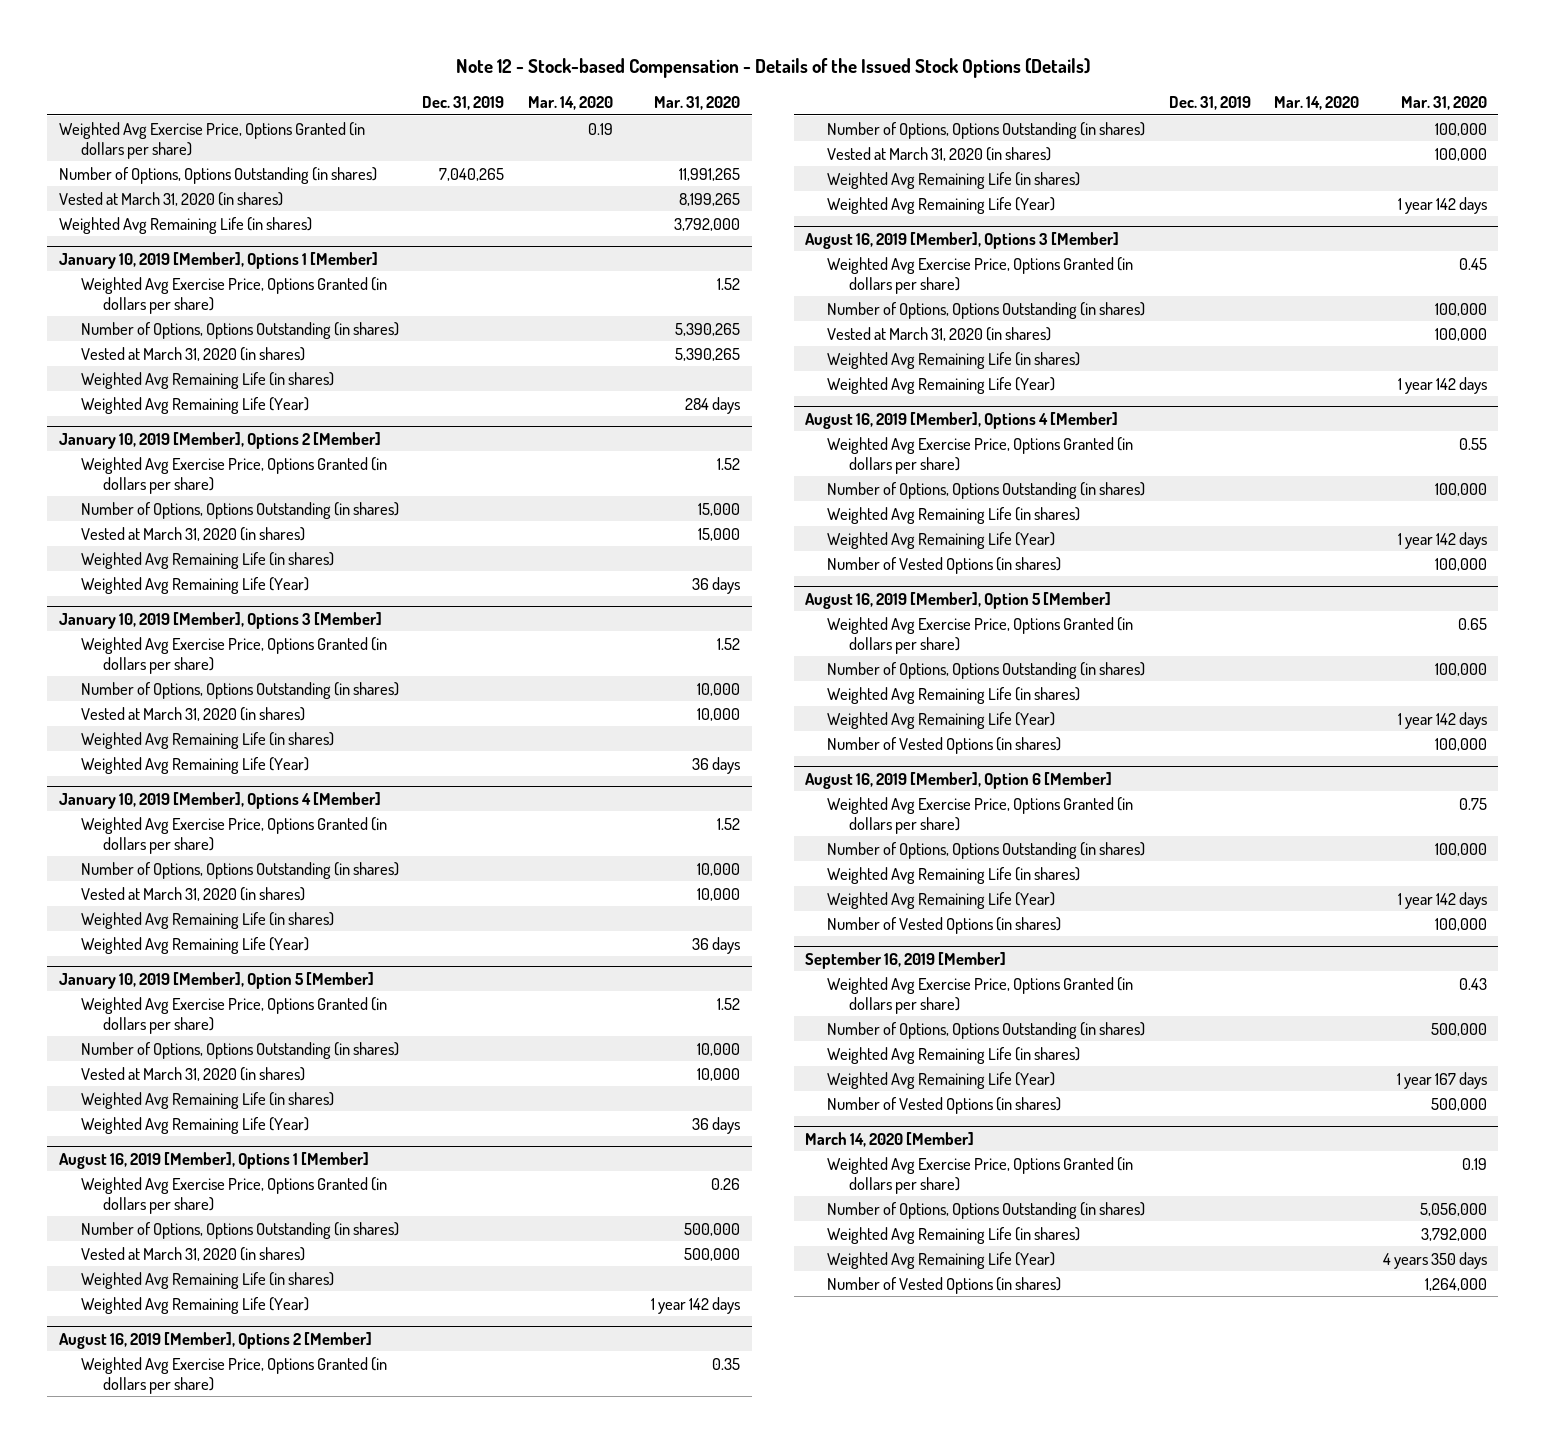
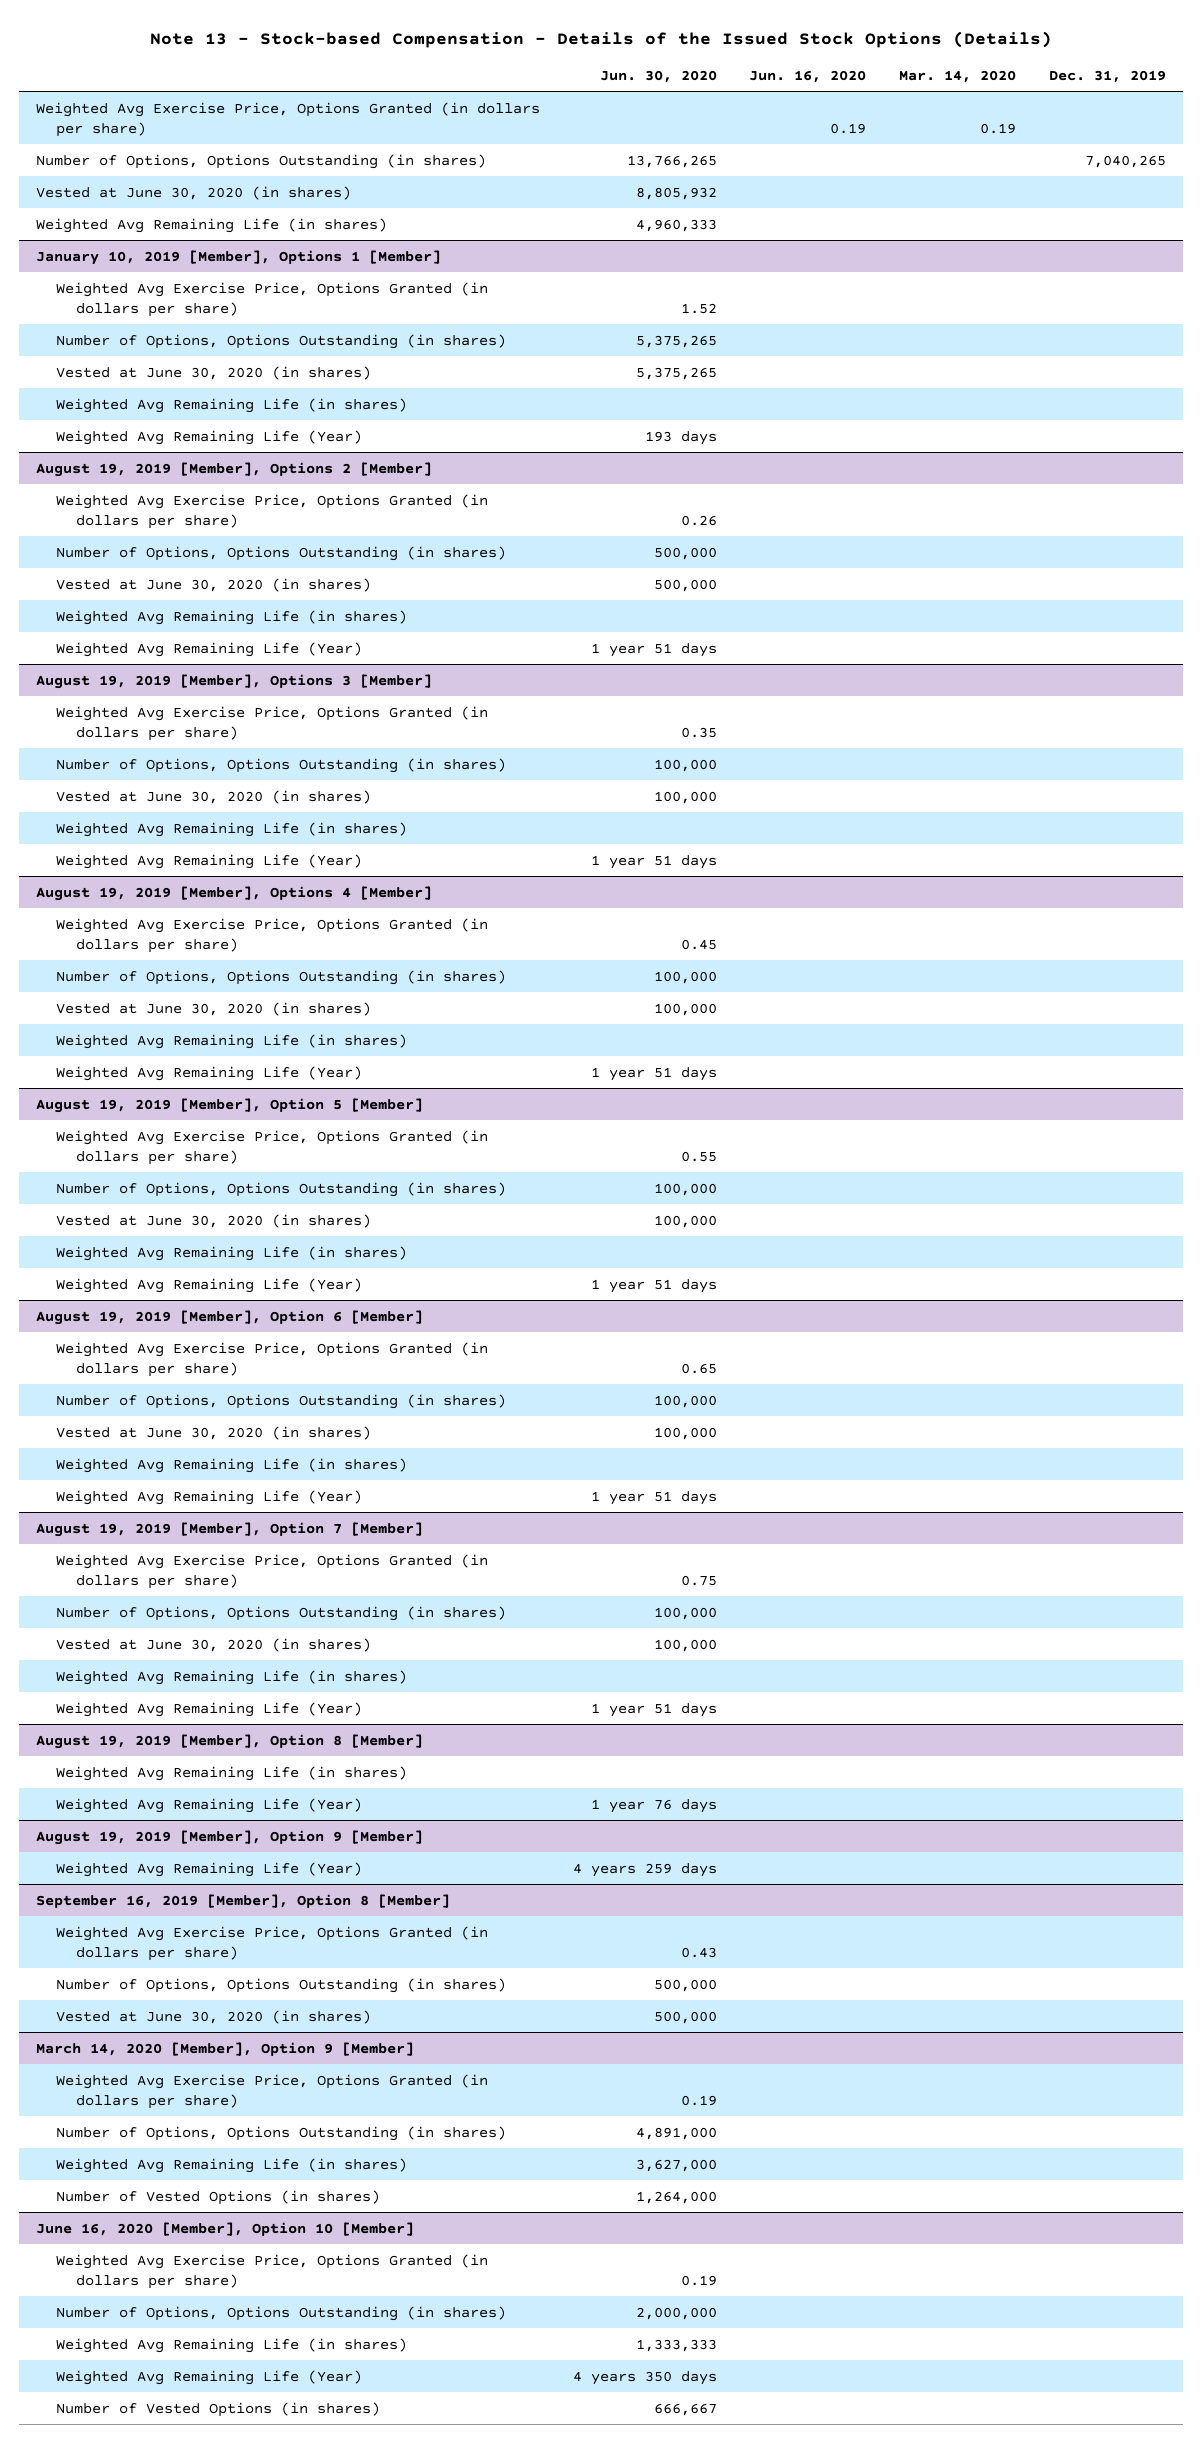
- Note 12 - Stock-based Compensation - Details of the Issued Stock Options (Details)
+ Note 13 - Stock-based Compensation - Details of the Issued Stock Options (Details)
- | Dec. 31, 2019 | Mar. 14, 2020 | Mar. 31, 2020
+ | Jun. 30, 2020 | Jun. 16, 2020 | Mar. 14, 2020 | Dec. 31, 2019
- Vested at March 31, 2020 (in shares) | | | 8,199,265
+ Vested at June 30, 2020 (in shares) | 8,805,932 | | |
@ January 10, 2019 [Member], Options 1 [Member]
- Vested at March 31, 2020 (in shares) | | | 5,390,265
+ Vested at June 30, 2020 (in shares) | 5,375,265 | | |
- January 10, 2019 [Member], Options 2 [Member]
- Weighted Avg Exercise Price, Options Granted (in dollars per share) | | | 1.52
- Number of Options, Options Outstanding (in shares) | | | 15,000
- Vested at March 31, 2020 (in shares) | | | 15,000
- Weighted Avg Remaining Life (in shares)
- Weighted Avg Remaining Life (Year) | | | 36 days
- January 10, 2019 [Member], Options 3 [Member]
- Weighted Avg Exercise Price, Options Granted (in dollars per share) | | | 1.52
- Number of Options, Options Outstanding (in shares) | | | 10,000
- Vested at March 31, 2020 (in shares) | | | 10,000
- Weighted Avg Remaining Life (in shares)
- Weighted Avg Remaining Life (Year) | | | 36 days
- January 10, 2019 [Member], Options 4 [Member]
- Weighted Avg Exercise Price, Options Granted (in dollars per share) | | | 1.52
- Number of Options, Options Outstanding (in shares) | | | 10,000
- Vested at March 31, 2020 (in shares) | | | 10,000
- Weighted Avg Remaining Life (in shares)
- Weighted Avg Remaining Life (Year) | | | 36 days
- January 10, 2019 [Member], Option 5 [Member]
- Weighted Avg Exercise Price, Options Granted (in dollars per share) | | | 1.52
- Number of Options, Options Outstanding (in shares) | | | 10,000
- Vested at March 31, 2020 (in shares) | | | 10,000
- Weighted Avg Remaining Life (in shares)
- Weighted Avg Remaining Life (Year) | | | 36 days
- August 16, 2019 [Member], Options 1 [Member]
- Weighted Avg Exercise Price, Options Granted (in dollars per share) | | | 0.26
- Number of Options, Options Outstanding (in shares) | | | 500,000
- Vested at March 31, 2020 (in shares) | | | 500,000
- Weighted Avg Remaining Life (in shares)
- Weighted Avg Remaining Life (Year) | | | 1 year 142 days
- August 16, 2019 [Member], Options 2 [Member]
+ August 19, 2019 [Member], Options 2 [Member]
- Vested at March 31, 2020 (in shares) | | | 100,000
+ Vested at June 30, 2020 (in shares) | 500,000 | | |
- August 16, 2019 [Member], Options 3 [Member]
+ August 19, 2019 [Member], Options 3 [Member]
- Vested at March 31, 2020 (in shares) | | | 100,000
+ Vested at June 30, 2020 (in shares) | 100,000 | | |
- August 16, 2019 [Member], Options 4 [Member]
+ August 19, 2019 [Member], Options 4 [Member]
+ Vested at June 30, 2020 (in shares) | 100,000 | | |
- Number of Vested Options (in shares) | | | 100,000
- August 16, 2019 [Member], Option 5 [Member]
+ August 19, 2019 [Member], Option 5 [Member]
+ Vested at June 30, 2020 (in shares) | 100,000 | | |
- Number of Vested Options (in shares) | | | 100,000
- August 16, 2019 [Member], Option 6 [Member]
+ August 19, 2019 [Member], Option 6 [Member]
+ Vested at June 30, 2020 (in shares) | 100,000 | | |
- Number of Vested Options (in shares) | | | 100,000
- September 16, 2019 [Member]
+ August 19, 2019 [Member], Option 7 [Member]
+ Weighted Avg Exercise Price, Options Granted (in dollars per share) | 0.75 | | |
+ Number of Options, Options Outstanding (in shares) | 100,000 | | |
+ Vested at June 30, 2020 (in shares) | 100,000 | | |
+ Weighted Avg Remaining Life (in shares)
+ Weighted Avg Remaining Life (Year) | 1 year 51 days | | |
+ August 19, 2019 [Member], Option 8 [Member]
+ Weighted Avg Remaining Life (in shares)
+ Weighted Avg Remaining Life (Year) | 1 year 76 days | | |
+ August 19, 2019 [Member], Option 9 [Member]
+ Weighted Avg Remaining Life (Year) | 4 years 259 days | | |
+ September 16, 2019 [Member], Option 8 [Member]
- Weighted Avg Remaining Life (in shares)
- Weighted Avg Remaining Life (Year) | | | 1 year 167 days
- Number of Vested Options (in shares) | | | 500,000
- March 14, 2020 [Member]
+ Vested at June 30, 2020 (in shares) | 500,000 | | |
+ March 14, 2020 [Member], Option 9 [Member]
- Weighted Avg Remaining Life (Year) | | | 4 years 350 days
+ June 16, 2020 [Member], Option 10 [Member]
+ Weighted Avg Exercise Price, Options Granted (in dollars per share) | 0.19 | | |
+ Number of Options, Options Outstanding (in shares) | 2,000,000 | | |
+ Weighted Avg Remaining Life (in shares) | 1,333,333 | | |
+ Weighted Avg Remaining Life (Year) | 4 years 350 days | | |
+ Number of Vested Options (in shares) | 666,667 | | |

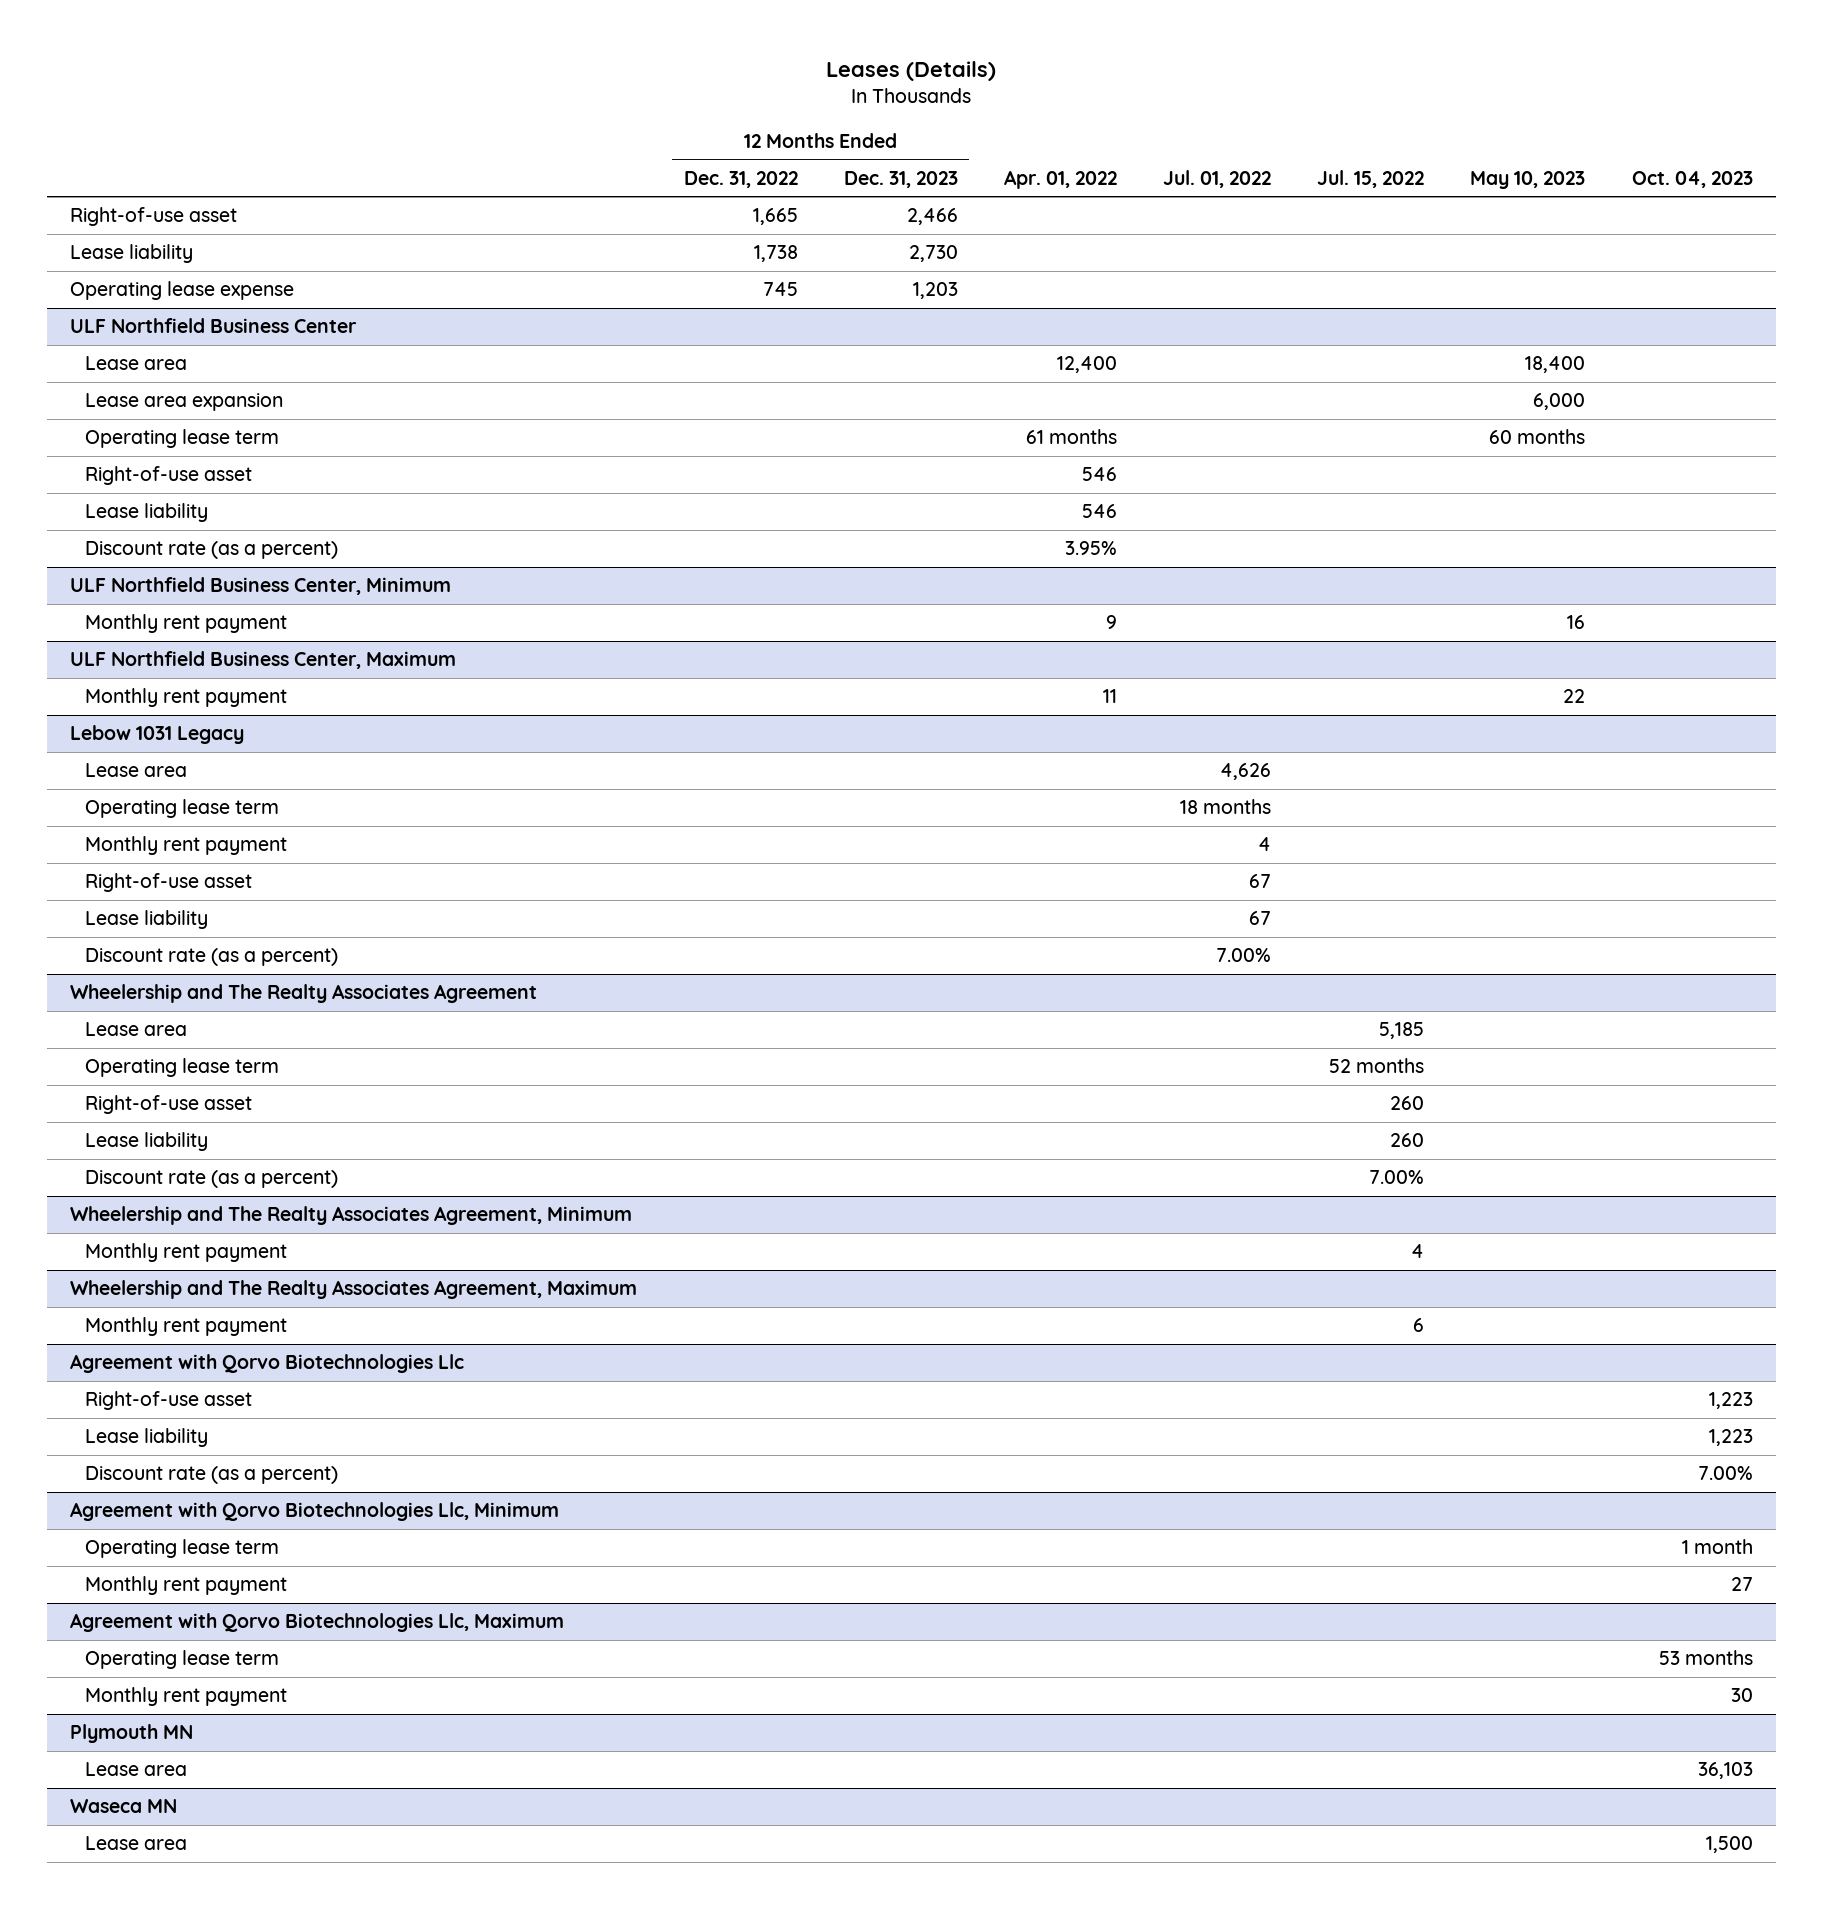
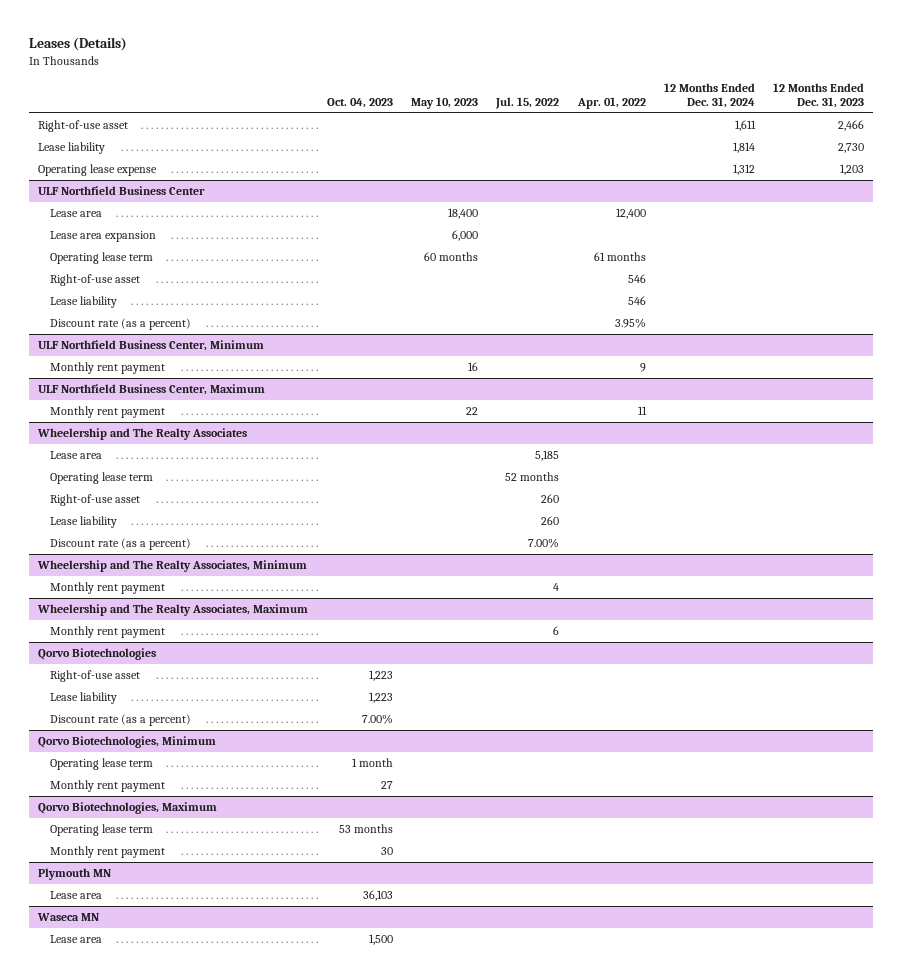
- | 12 Months Ended Dec. 31, 2022 | 12 Months Ended Dec. 31, 2023 | Apr. 01, 2022 | Jul. 01, 2022 | Jul. 15, 2022 | May 10, 2023 | Oct. 04, 2023
+ | Oct. 04, 2023 | May 10, 2023 | Jul. 15, 2022 | Apr. 01, 2022 | 12 Months Ended Dec. 31, 2024 | 12 Months Ended Dec. 31, 2023
- Lebow 1031 Legacy
- Lease area | | | | 4,626 | | |
- Operating lease term | | | | 18 months | | |
- Monthly rent payment | | | | 4 | | |
- Right-of-use asset | | | | 67 | | |
- Lease liability | | | | 67 | | |
- Discount rate (as a percent) | | | | 7.00% | | |
- Wheelership and The Realty Associates Agreement
+ Wheelership and The Realty Associates
- Wheelership and The Realty Associates Agreement, Minimum
+ Wheelership and The Realty Associates, Minimum
- Wheelership and The Realty Associates Agreement, Maximum
+ Wheelership and The Realty Associates, Maximum
- Agreement with Qorvo Biotechnologies Llc
+ Qorvo Biotechnologies
- Agreement with Qorvo Biotechnologies Llc, Minimum
+ Qorvo Biotechnologies, Minimum
- Agreement with Qorvo Biotechnologies Llc, Maximum
+ Qorvo Biotechnologies, Maximum

